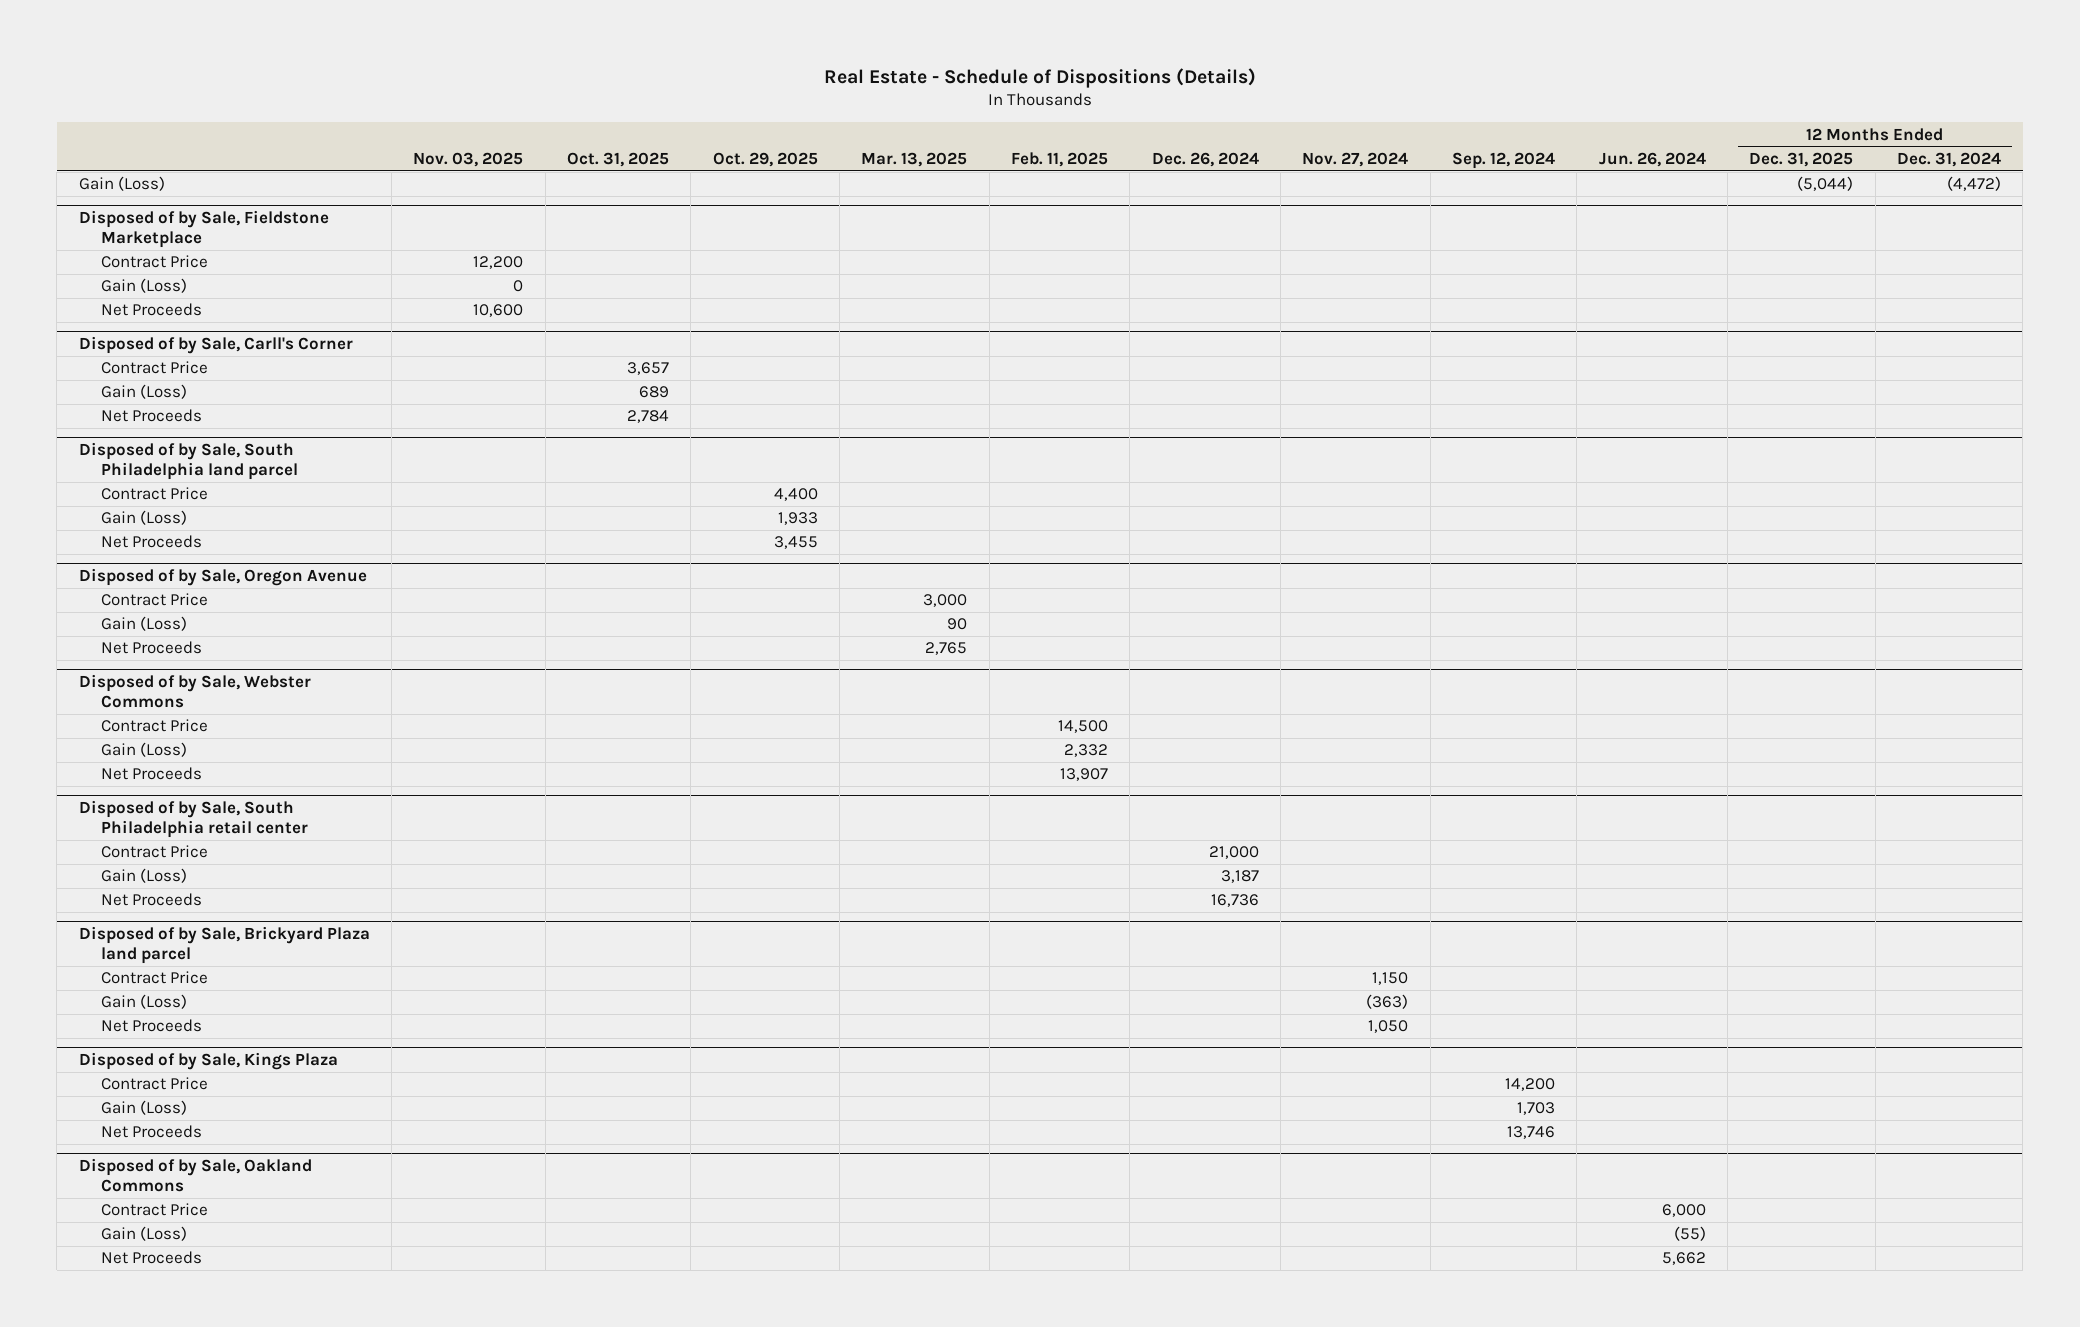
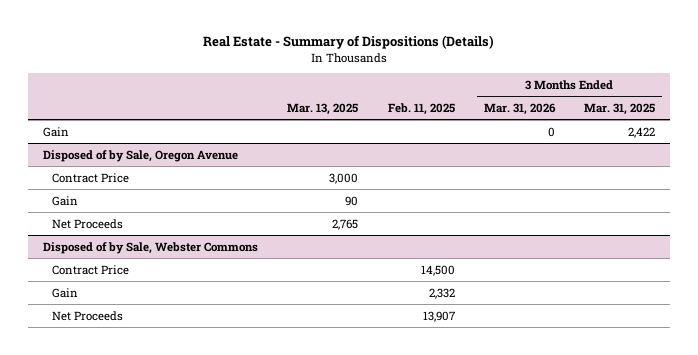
- Real Estate - Schedule of Dispositions (Details)
+ Real Estate - Summary of Dispositions (Details)
- | Nov. 03, 2025 | Oct. 31, 2025 | Oct. 29, 2025 | Mar. 13, 2025 | Feb. 11, 2025 | Dec. 26, 2024 | Nov. 27, 2024 | Sep. 12, 2024 | Jun. 26, 2024 | 12 Months Ended Dec. 31, 2025 | 12 Months Ended Dec. 31, 2024
+ | Mar. 13, 2025 | Feb. 11, 2025 | 3 Months Ended Mar. 31, 2026 | 3 Months Ended Mar. 31, 2025
- Gain (Loss) | | | | | | | | | | (5,044) | (4,472)
- Disposed of by Sale, Fieldstone Marketplace
- Contract Price | 12,200 | | | | | | | | | |
- Gain (Loss) | 0 | | | | | | | | | |
- Net Proceeds | 10,600 | | | | | | | | | |
- Disposed of by Sale, Carll's Corner
- Contract Price | | 3,657 | | | | | | | | |
- Gain (Loss) | | 689 | | | | | | | | |
- Net Proceeds | | 2,784 | | | | | | | | |
- Disposed of by Sale, South Philadelphia land parcel
- Contract Price | | | 4,400 | | | | | | | |
- Gain (Loss) | | | 1,933 | | | | | | | |
- Net Proceeds | | | 3,455 | | | | | | | |
+ Gain | | | 0 | 2,422
@ Disposed of by Sale, Oregon Avenue
- Gain (Loss) | | | | 90 | | | | | | |
+ Gain | 90 | | |
@ Disposed of by Sale, Webster Commons
- Gain (Loss) | | | | | 2,332 | | | | | |
+ Gain | | 2,332 | |
- Disposed of by Sale, South Philadelphia retail center
- Contract Price | | | | | | 21,000 | | | | |
- Gain (Loss) | | | | | | 3,187 | | | | |
- Net Proceeds | | | | | | 16,736 | | | | |
- Disposed of by Sale, Brickyard Plaza land parcel
- Contract Price | | | | | | | 1,150 | | | |
- Gain (Loss) | | | | | | | (363) | | | |
- Net Proceeds | | | | | | | 1,050 | | | |
- Disposed of by Sale, Kings Plaza
- Contract Price | | | | | | | | 14,200 | | |
- Gain (Loss) | | | | | | | | 1,703 | | |
- Net Proceeds | | | | | | | | 13,746 | | |
- Disposed of by Sale, Oakland Commons
- Contract Price | | | | | | | | | 6,000 | |
- Gain (Loss) | | | | | | | | | (55) | |
- Net Proceeds | | | | | | | | | 5,662 | |

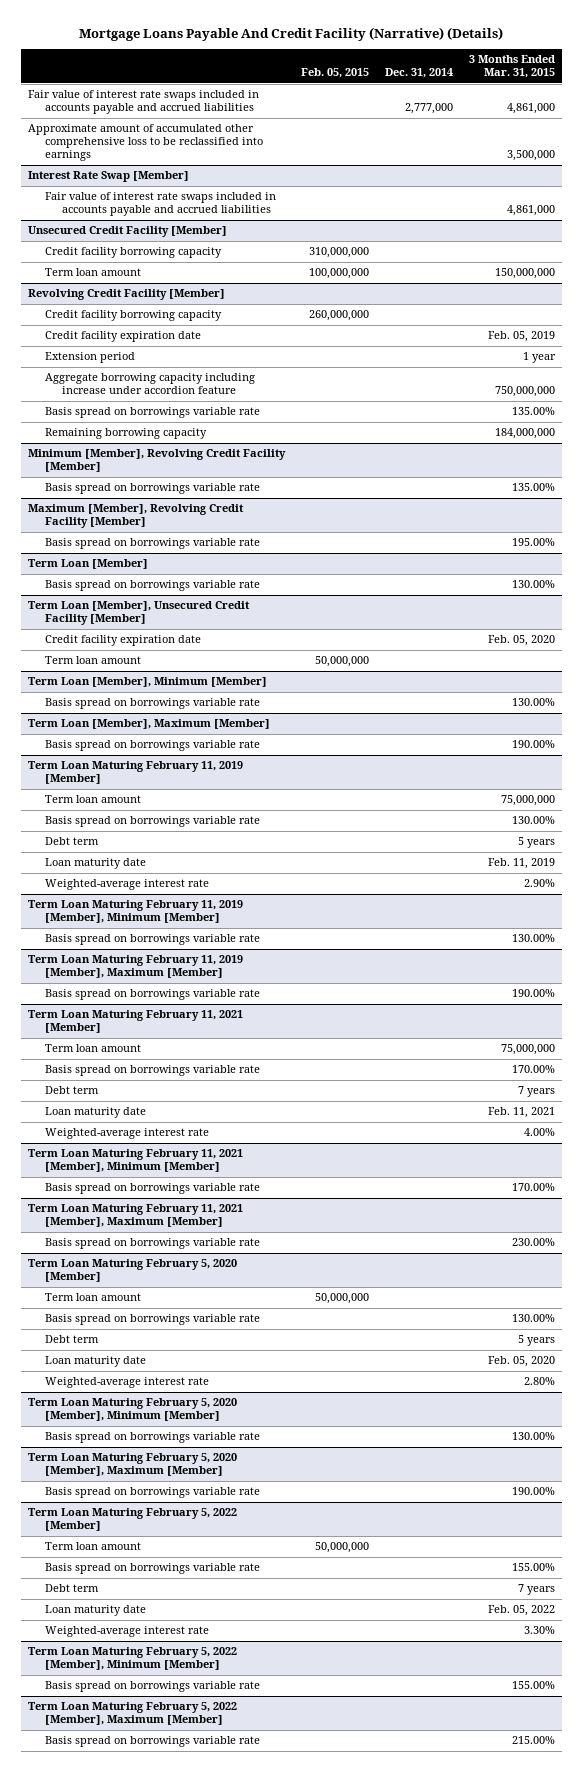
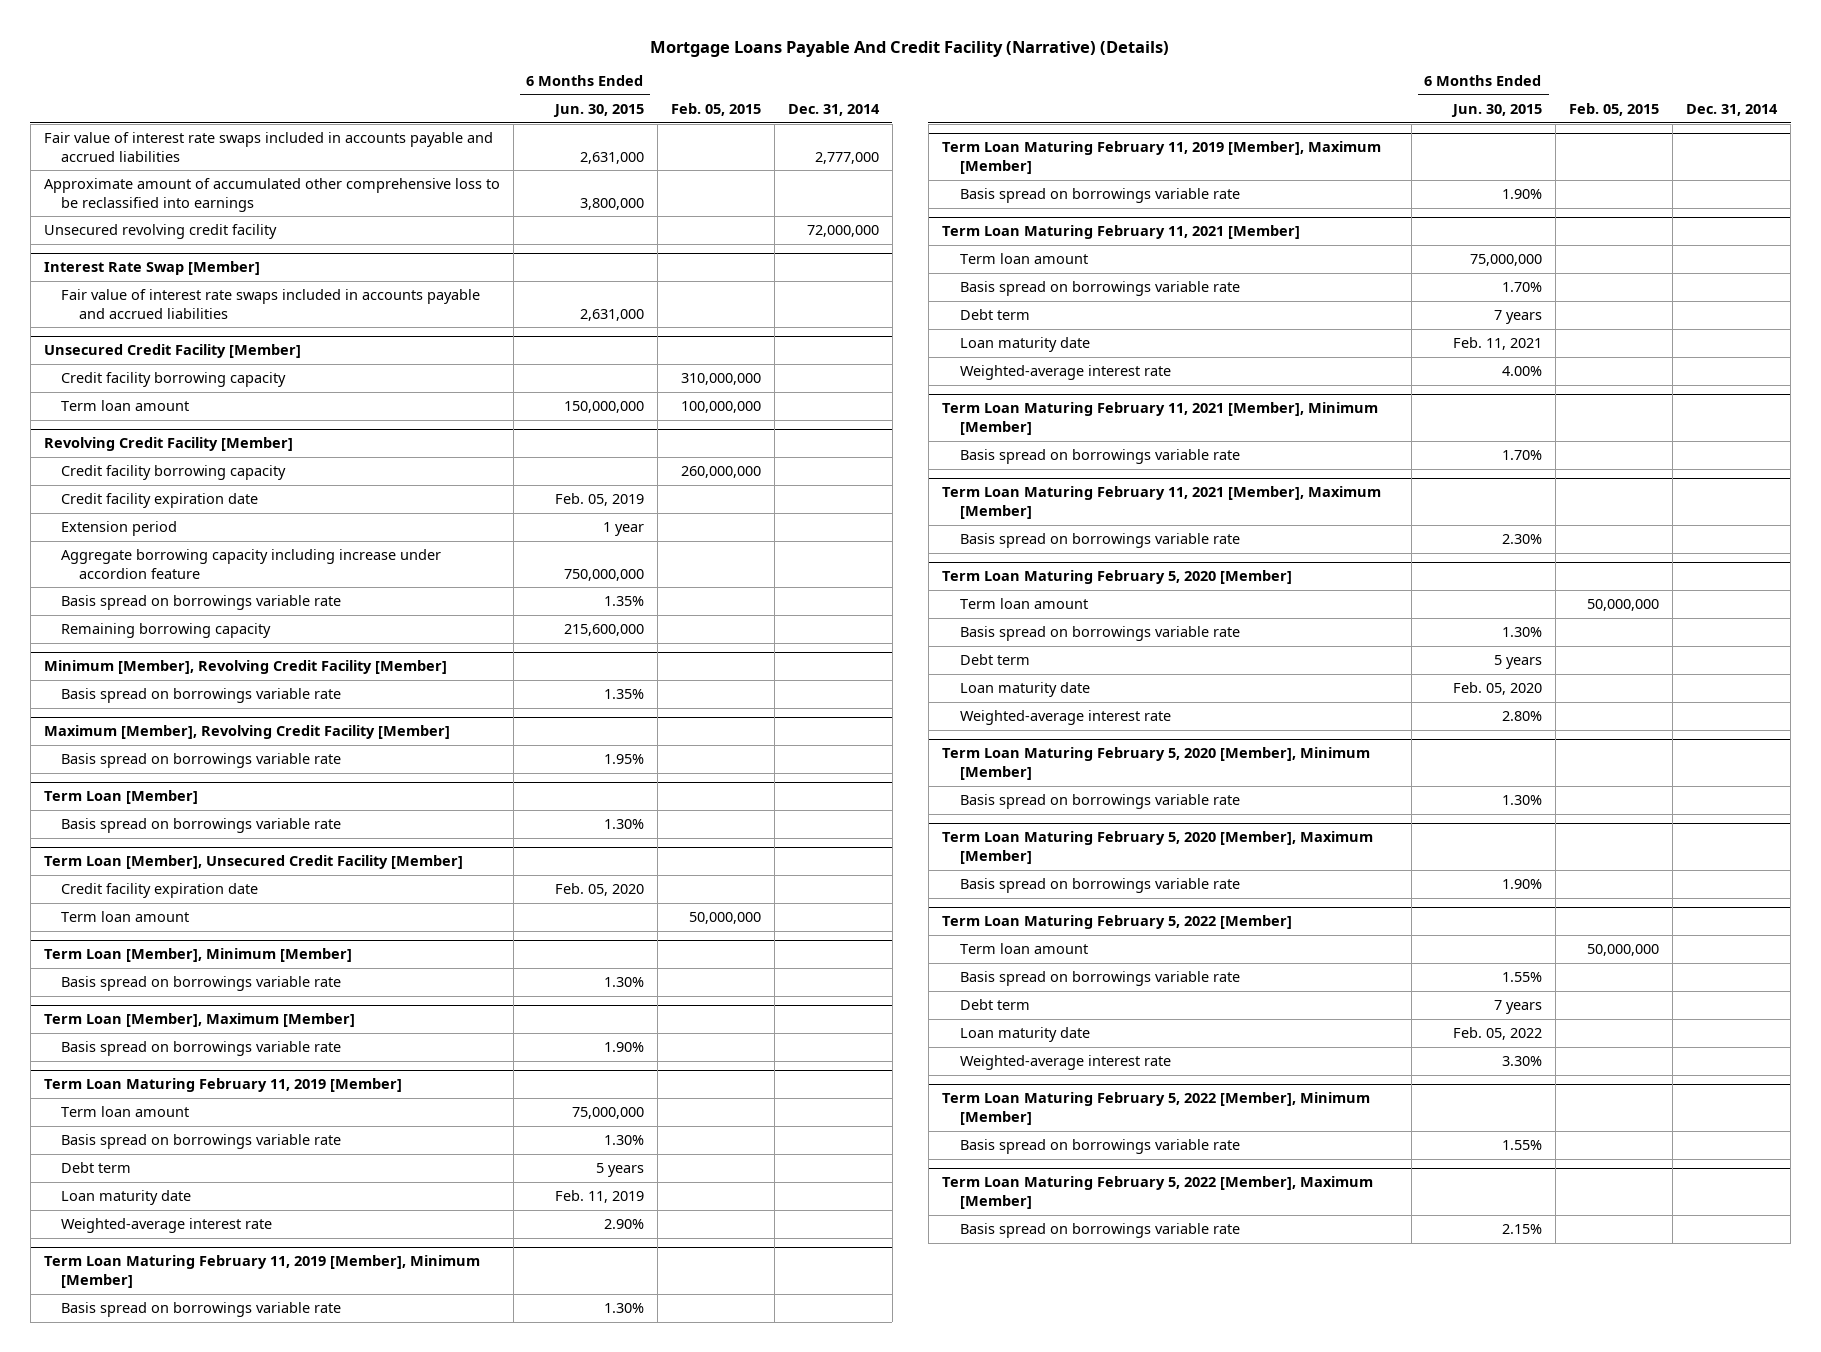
- | Feb. 05, 2015 | Dec. 31, 2014 | 3 Months Ended Mar. 31, 2015
+ | 6 Months Ended Jun. 30, 2015 | Feb. 05, 2015 | Dec. 31, 2014
+ Unsecured revolving credit facility | | | 72,000,000

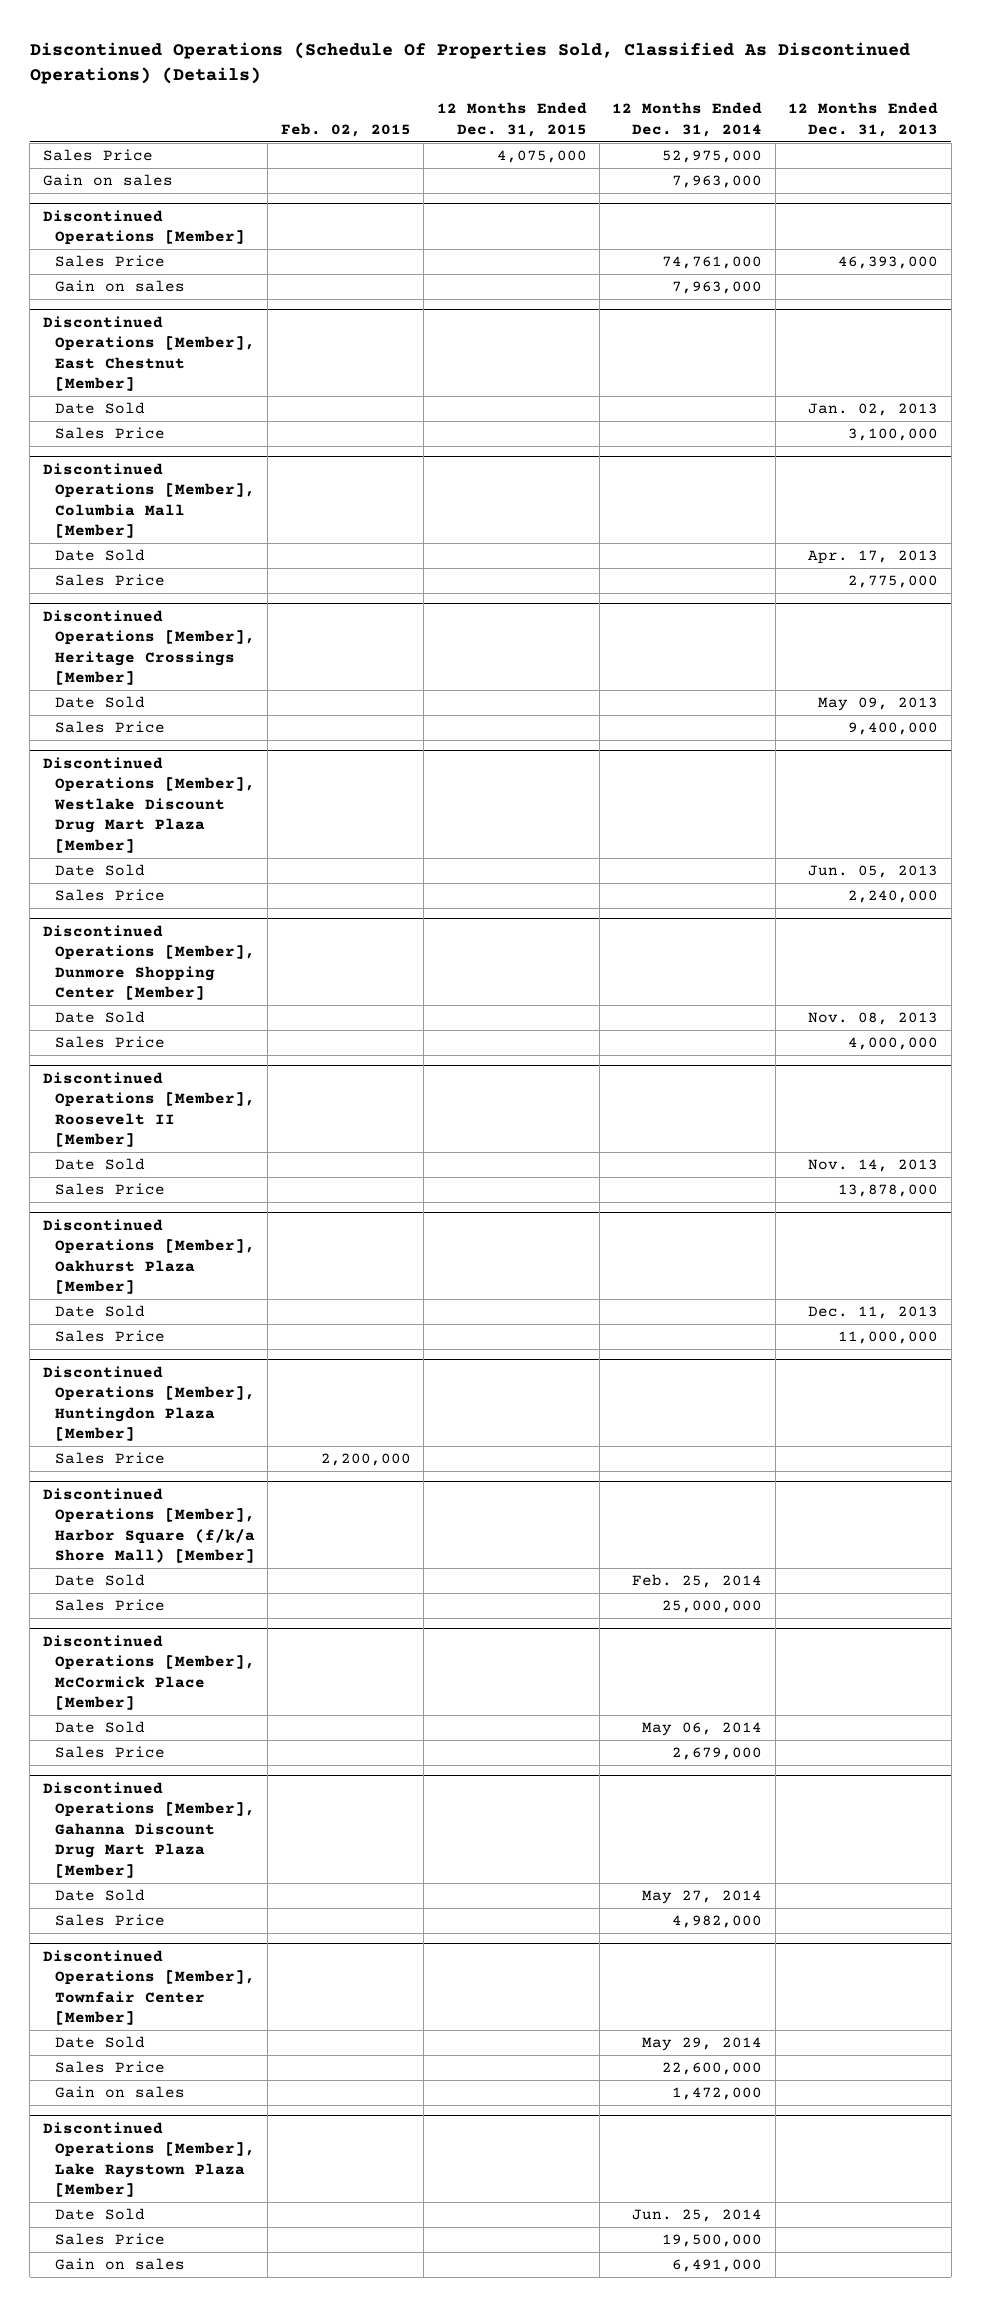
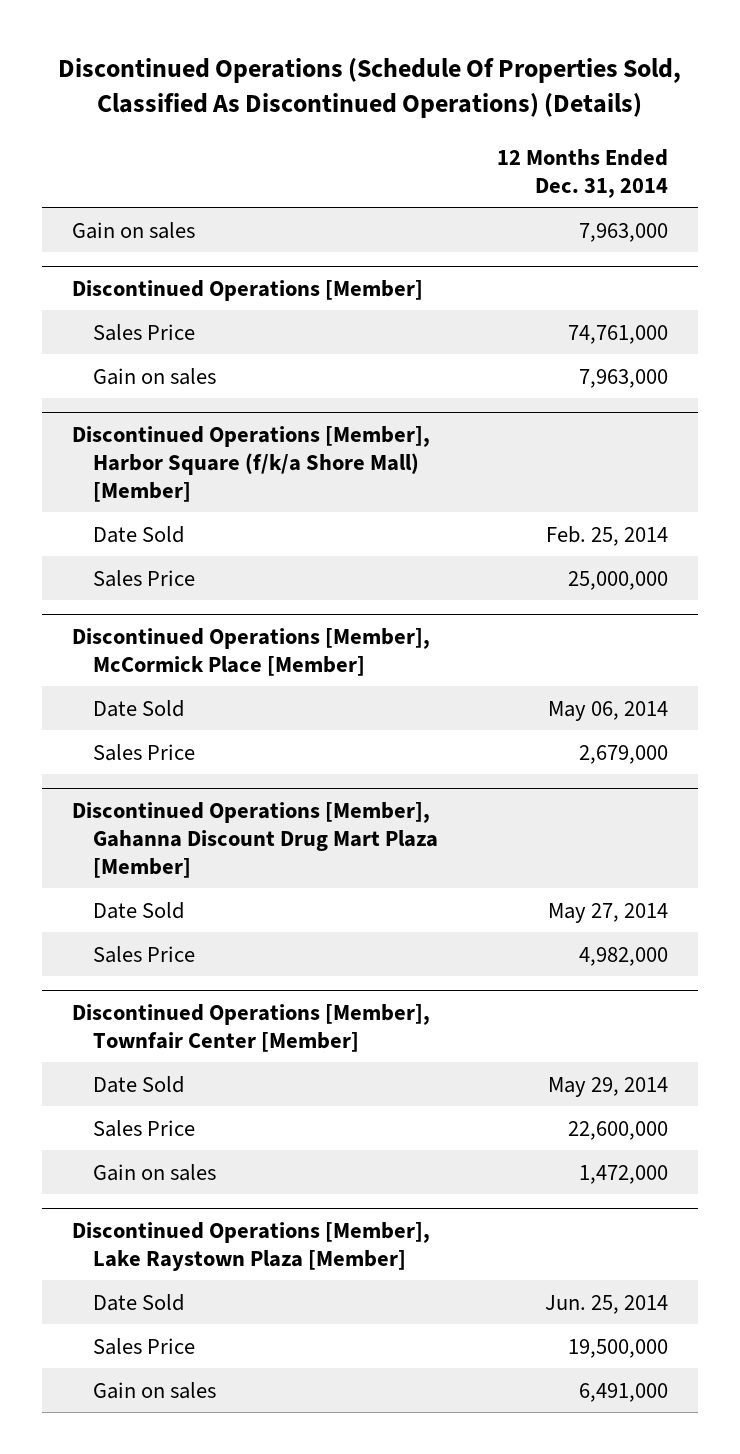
- | Feb. 02, 2015 | 12 Months Ended Dec. 31, 2015 | 12 Months Ended Dec. 31, 2014 | 12 Months Ended Dec. 31, 2013
+ | 12 Months Ended Dec. 31, 2014
- Sales Price | | 4,075,000 | 52,975,000 |
- Discontinued Operations [Member], East Chestnut [Member]
- Date Sold | | | | Jan. 02, 2013
- Sales Price | | | | 3,100,000
- Discontinued Operations [Member], Columbia Mall [Member]
- Date Sold | | | | Apr. 17, 2013
- Sales Price | | | | 2,775,000
- Discontinued Operations [Member], Heritage Crossings [Member]
- Date Sold | | | | May 09, 2013
- Sales Price | | | | 9,400,000
- Discontinued Operations [Member], Westlake Discount Drug Mart Plaza [Member]
- Date Sold | | | | Jun. 05, 2013
- Sales Price | | | | 2,240,000
- Discontinued Operations [Member], Dunmore Shopping Center [Member]
- Date Sold | | | | Nov. 08, 2013
- Sales Price | | | | 4,000,000
- Discontinued Operations [Member], Roosevelt II [Member]
- Date Sold | | | | Nov. 14, 2013
- Sales Price | | | | 13,878,000
- Discontinued Operations [Member], Oakhurst Plaza [Member]
- Date Sold | | | | Dec. 11, 2013
- Sales Price | | | | 11,000,000
- Discontinued Operations [Member], Huntingdon Plaza [Member]
- Sales Price | 2,200,000 | | |

